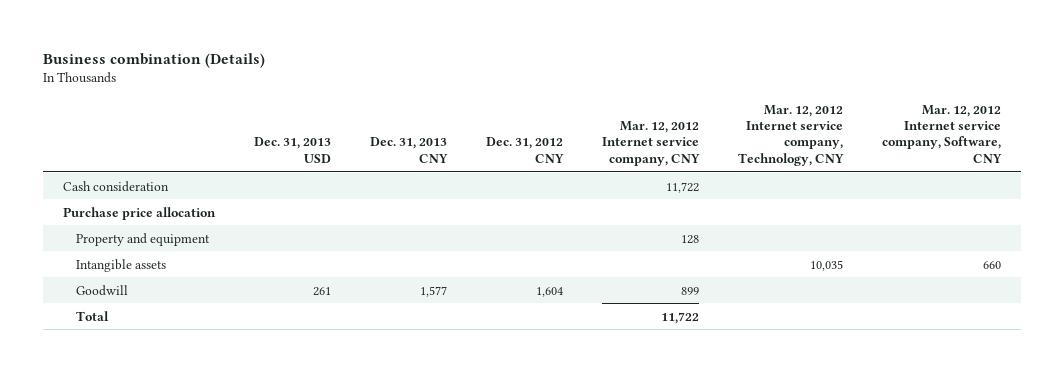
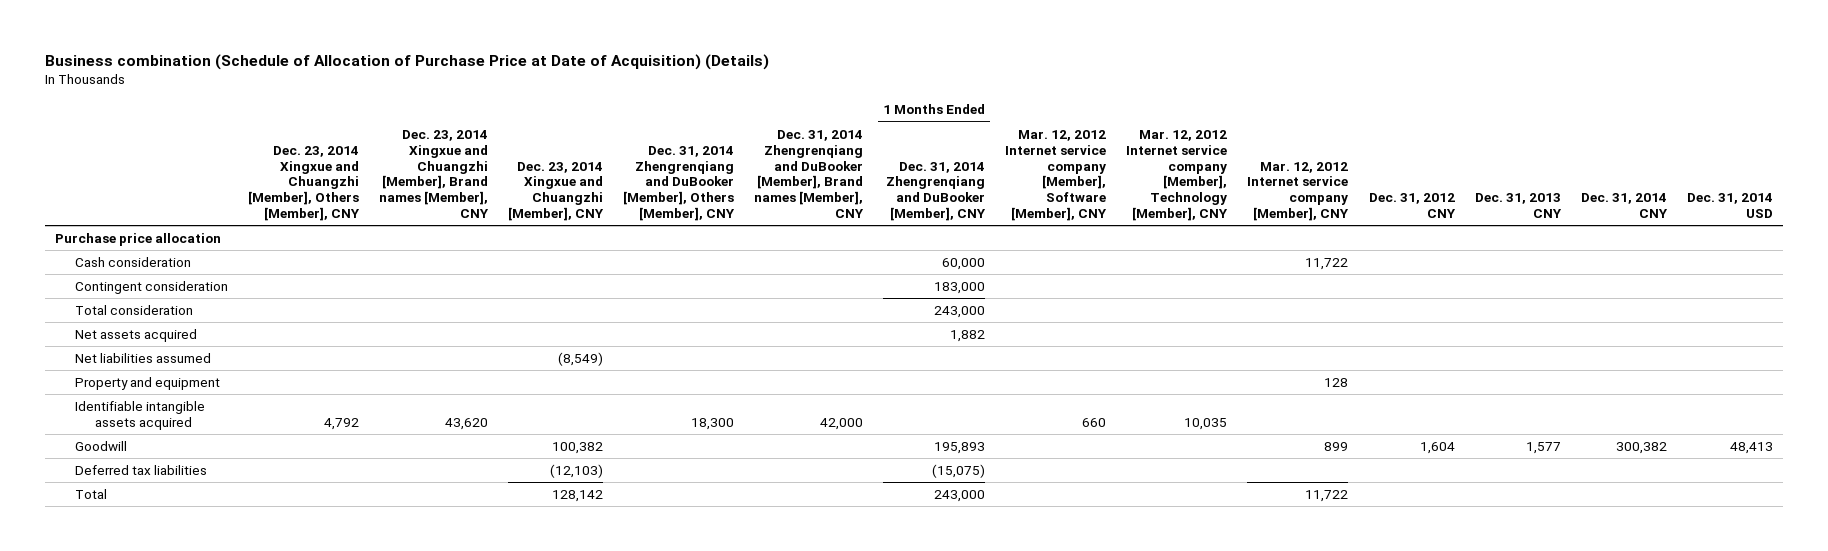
- Business combination (Details)
+ Business combination (Schedule of Allocation of Purchase Price at Date of Acquisition) (Details)
- | Dec. 31, 2013 USD | Dec. 31, 2013 CNY | Dec. 31, 2012 CNY | Mar. 12, 2012 Internet service company, CNY | Mar. 12, 2012 Internet service company, Technology, CNY | Mar. 12, 2012 Internet service company, Software, CNY
+ | Dec. 23, 2014 Xingxue and Chuangzhi [Member], Others [Member], CNY | Dec. 23, 2014 Xingxue and Chuangzhi [Member], Brand names [Member], CNY | Dec. 23, 2014 Xingxue and Chuangzhi [Member], CNY | Dec. 31, 2014 Zhengrenqiang and DuBooker [Member], Others [Member], CNY | Dec. 31, 2014 Zhengrenqiang and DuBooker [Member], Brand names [Member], CNY | 1 Months Ended Dec. 31, 2014 Zhengrenqiang and DuBooker [Member], CNY | Mar. 12, 2012 Internet service company [Member], Software [Member], CNY | Mar. 12, 2012 Internet service company [Member], Technology [Member], CNY | Mar. 12, 2012 Internet service company [Member], CNY | Dec. 31, 2012 CNY | Dec. 31, 2013 CNY | Dec. 31, 2014 CNY | Dec. 31, 2014 USD
moved down: Cash consideration | | | | | | 60,000 | | | 11,722 | | | |
+ Contingent consideration | | | | | | 183,000 | | | | | | |
+ Total consideration | | | | | | 243,000 | | | | | | |
+ Net assets acquired | | | | | | 1,882 | | | | | | |
+ Net liabilities assumed | | | (8,549) | | | | | | | | | |
- Intangible assets | | | | | 10,035 | 660
+ Identifiable intangible assets acquired | 4,792 | 43,620 | | 18,300 | 42,000 | | 660 | 10,035 | | | | |
+ Deferred tax liabilities | | | (12,103) | | | (15,075) | | | | | | |

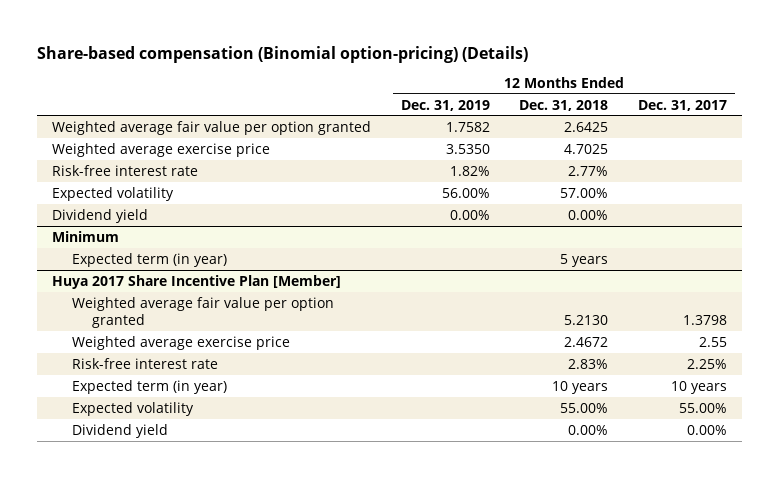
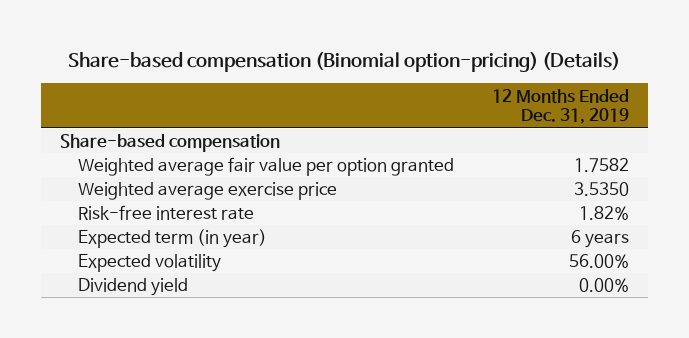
- | 12 Months Ended Dec. 31, 2019 | 12 Months Ended Dec. 31, 2018 | 12 Months Ended Dec. 31, 2017
+ | 12 Months Ended Dec. 31, 2019
+ Share-based compensation
+ Expected term (in year) | 6 years
- Minimum
- Expected term (in year) | | 5 years |
- Huya 2017 Share Incentive Plan [Member]
- Weighted average fair value per option granted | | 5.2130 | 1.3798
- Weighted average exercise price | | 2.4672 | 2.55
- Risk-free interest rate | | 2.83% | 2.25%
- Expected term (in year) | | 10 years | 10 years
- Expected volatility | | 55.00% | 55.00%
- Dividend yield | | 0.00% | 0.00%

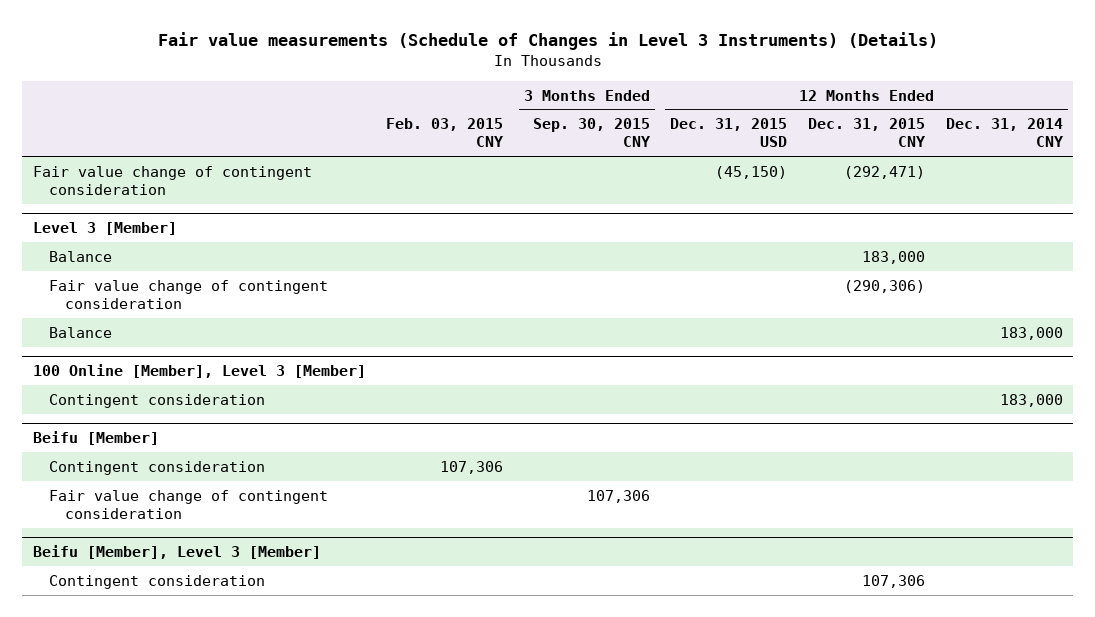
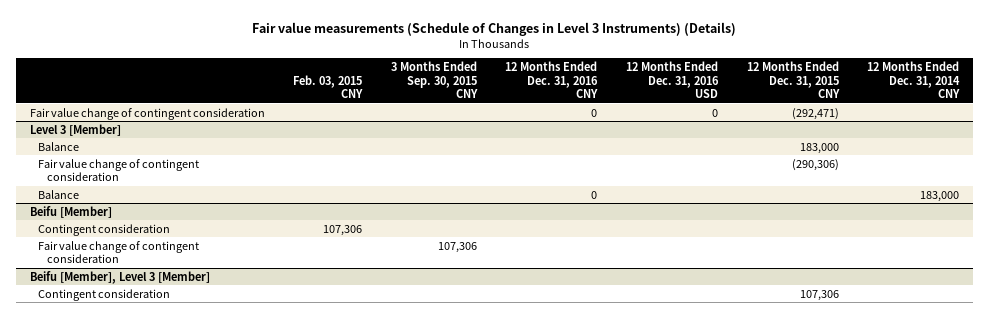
- | Feb. 03, 2015 CNY | 3 Months Ended Sep. 30, 2015 CNY | 12 Months Ended Dec. 31, 2015 USD | 12 Months Ended Dec. 31, 2015 CNY | 12 Months Ended Dec. 31, 2014 CNY
+ | Feb. 03, 2015 CNY | 3 Months Ended Sep. 30, 2015 CNY | 12 Months Ended Dec. 31, 2016 CNY | 12 Months Ended Dec. 31, 2016 USD | 12 Months Ended Dec. 31, 2015 CNY | 12 Months Ended Dec. 31, 2014 CNY
- 100 Online [Member], Level 3 [Member]
- Contingent consideration | | | | | 183,000

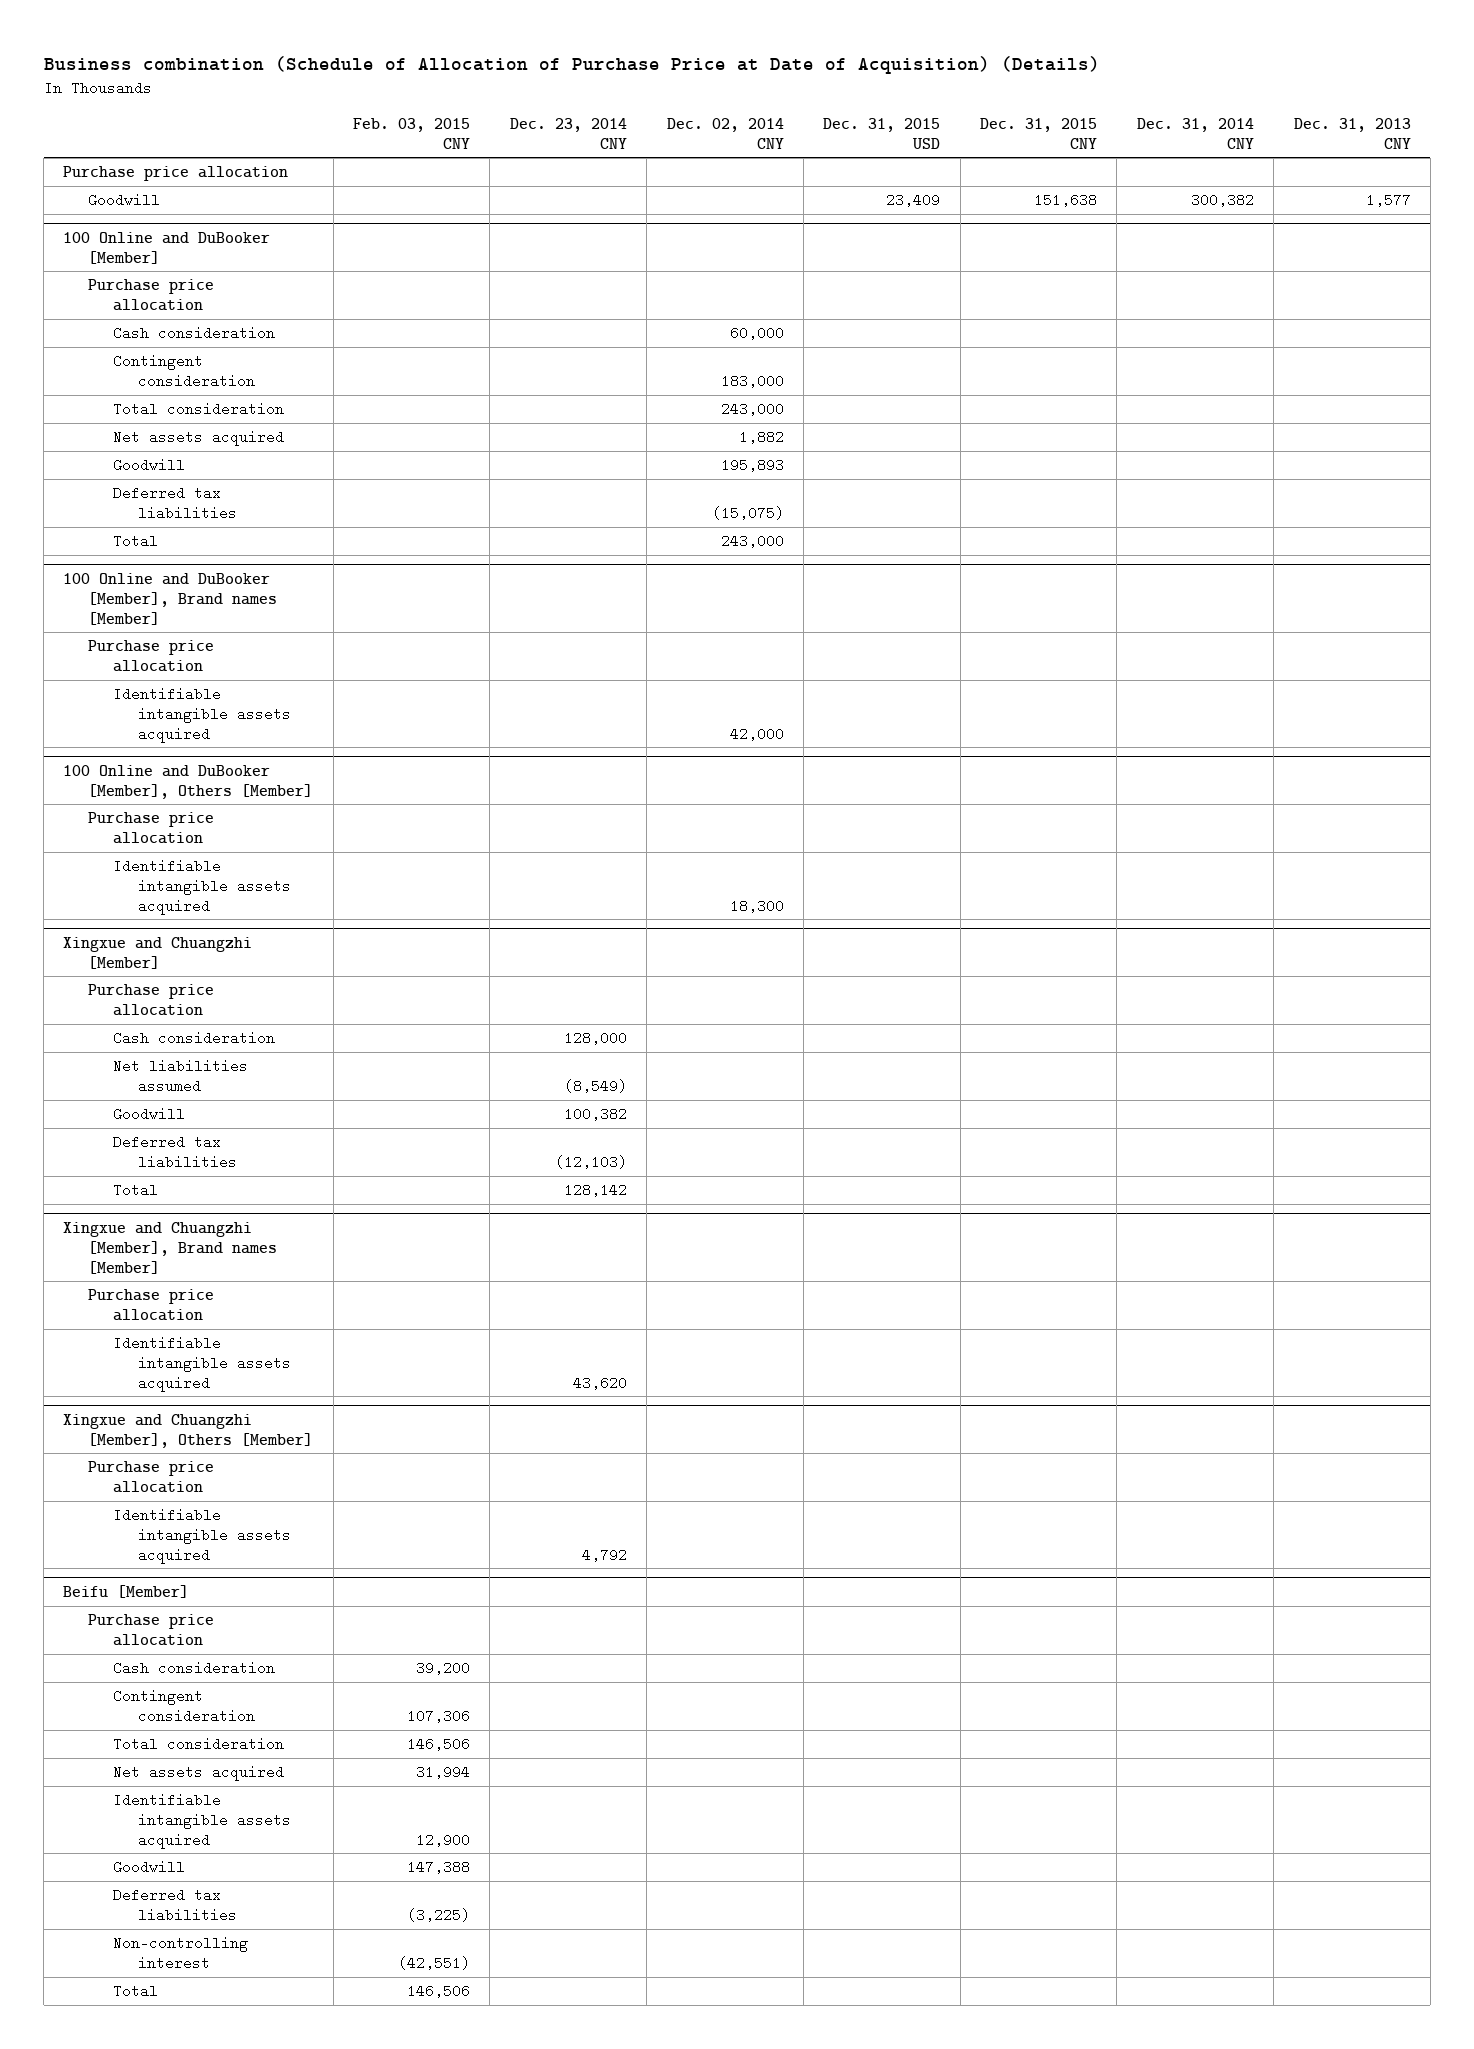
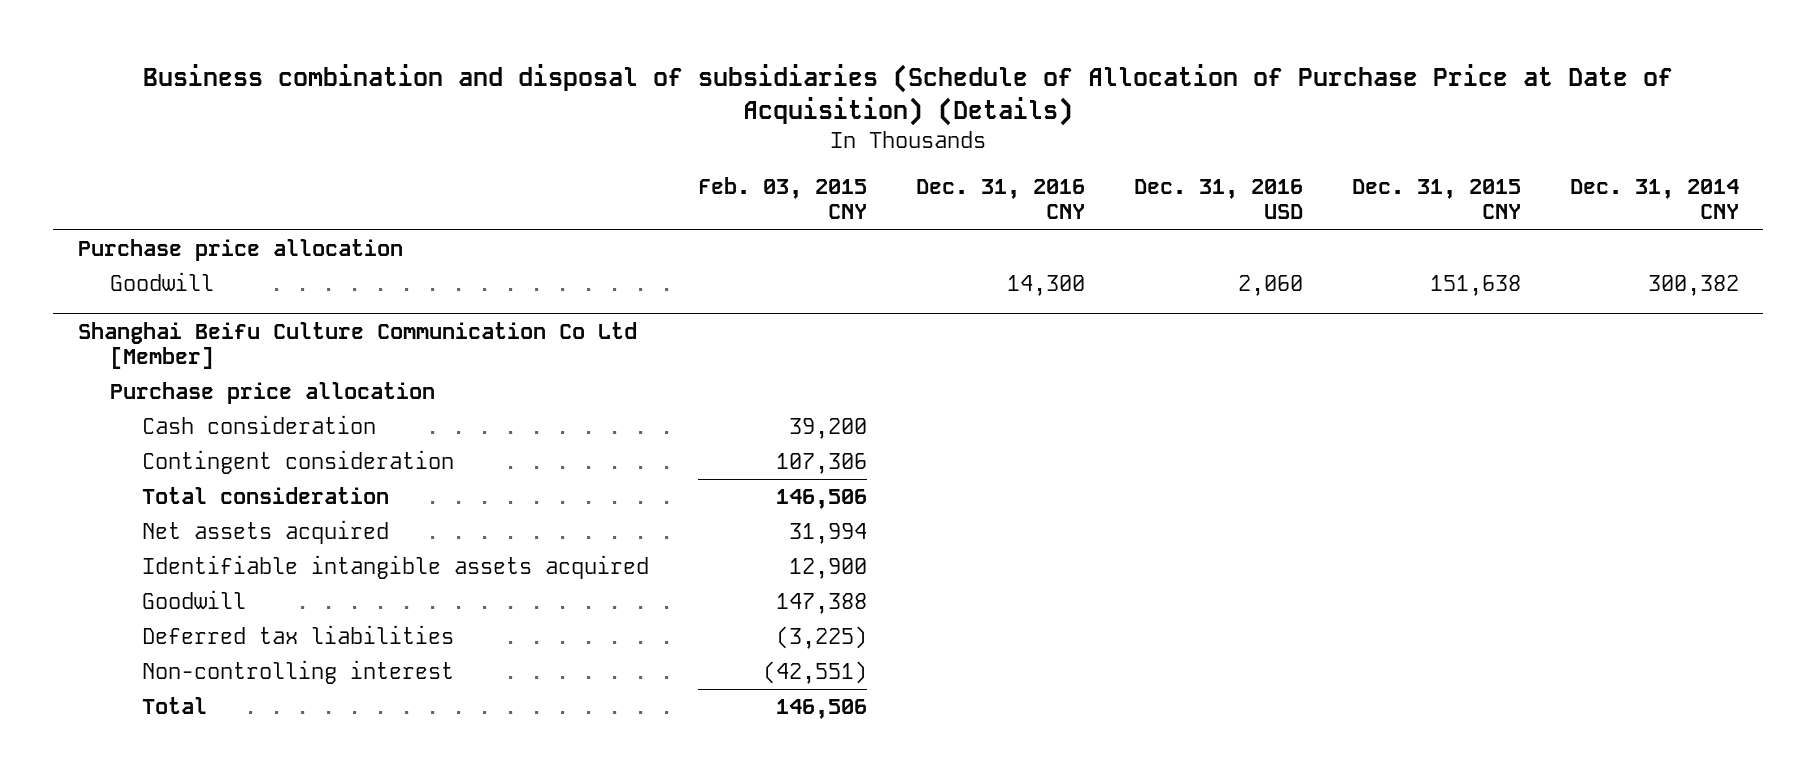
- Business combination (Schedule of Allocation of Purchase Price at Date of Acquisition) (Details)
+ Business combination and disposal of subsidiaries (Schedule of Allocation of Purchase Price at Date of Acquisition) (Details)
- | Feb. 03, 2015 CNY | Dec. 23, 2014 CNY | Dec. 02, 2014 CNY | Dec. 31, 2015 USD | Dec. 31, 2015 CNY | Dec. 31, 2014 CNY | Dec. 31, 2013 CNY
+ | Feb. 03, 2015 CNY | Dec. 31, 2016 CNY | Dec. 31, 2016 USD | Dec. 31, 2015 CNY | Dec. 31, 2014 CNY
- 100 Online and DuBooker [Member]
- Purchase price allocation
- Cash consideration | | | 60,000 | | | |
- Contingent consideration | | | 183,000 | | | |
- Total consideration | | | 243,000 | | | |
- Net assets acquired | | | 1,882 | | | |
- Goodwill | | | 195,893 | | | |
- Deferred tax liabilities | | | (15,075) | | | |
- Total | | | 243,000 | | | |
- 100 Online and DuBooker [Member], Brand names [Member]
- Purchase price allocation
- Identifiable intangible assets acquired | | | 42,000 | | | |
- 100 Online and DuBooker [Member], Others [Member]
- Purchase price allocation
- Identifiable intangible assets acquired | | | 18,300 | | | |
- Xingxue and Chuangzhi [Member]
- Purchase price allocation
- Cash consideration | | 128,000 | | | | |
- Net liabilities assumed | | (8,549) | | | | |
- Goodwill | | 100,382 | | | | |
- Deferred tax liabilities | | (12,103) | | | | |
- Total | | 128,142 | | | | |
- Xingxue and Chuangzhi [Member], Brand names [Member]
- Purchase price allocation
- Identifiable intangible assets acquired | | 43,620 | | | | |
- Xingxue and Chuangzhi [Member], Others [Member]
- Purchase price allocation
- Identifiable intangible assets acquired | | 4,792 | | | | |
- Beifu [Member]
+ Shanghai Beifu Culture Communication Co Ltd [Member]

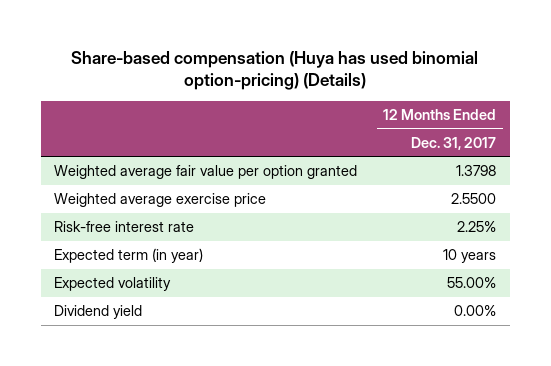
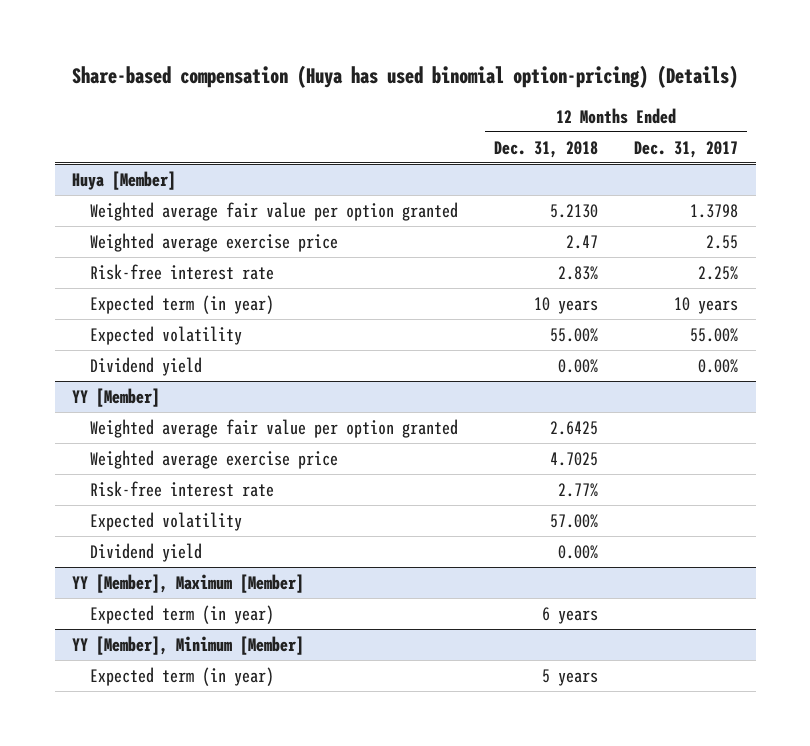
- | 12 Months Ended Dec. 31, 2017
+ | 12 Months Ended Dec. 31, 2018 | 12 Months Ended Dec. 31, 2017
+ Huya [Member]
- Weighted average exercise price | 2.5500
+ Weighted average exercise price | 2.47 | 2.55
+ YY [Member]
+ Weighted average fair value per option granted | 2.6425 |
+ Weighted average exercise price | 4.7025 |
+ Risk-free interest rate | 2.77% |
+ Expected volatility | 57.00% |
+ Dividend yield | 0.00% |
+ YY [Member], Maximum [Member]
+ Expected term (in year) | 6 years |
+ YY [Member], Minimum [Member]
+ Expected term (in year) | 5 years |

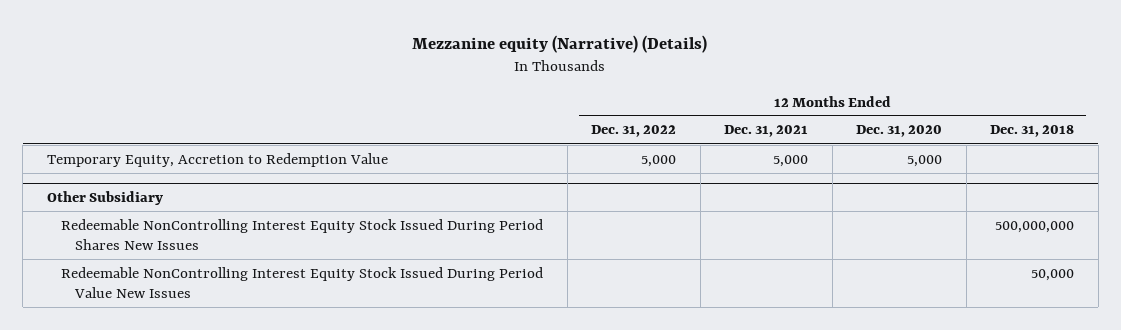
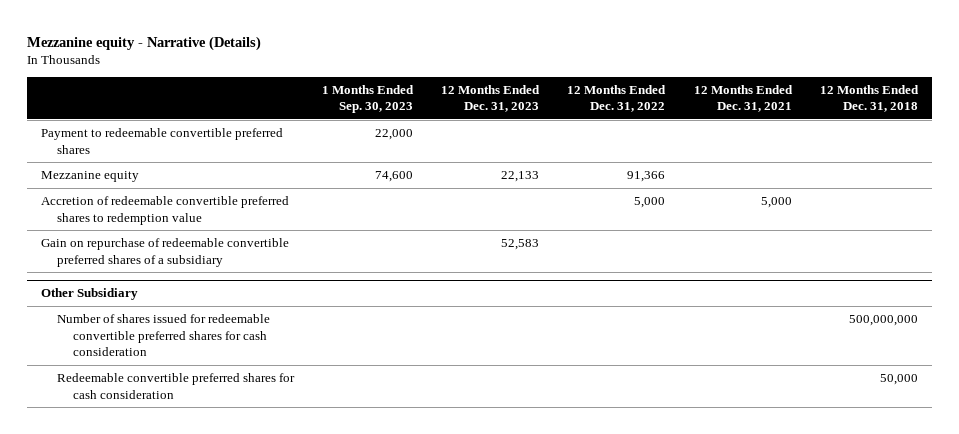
- Mezzanine equity (Narrative) (Details)
+ Mezzanine equity - Narrative (Details)
- | 12 Months Ended Dec. 31, 2022 | 12 Months Ended Dec. 31, 2021 | 12 Months Ended Dec. 31, 2020 | 12 Months Ended Dec. 31, 2018
+ | 1 Months Ended Sep. 30, 2023 | 12 Months Ended Dec. 31, 2023 | 12 Months Ended Dec. 31, 2022 | 12 Months Ended Dec. 31, 2021 | 12 Months Ended Dec. 31, 2018
- Temporary Equity, Accretion to Redemption Value | 5,000 | 5,000 | 5,000 |
+ Payment to redeemable convertible preferred shares | 22,000 | | | |
+ Mezzanine equity | 74,600 | 22,133 | 91,366 | |
+ Accretion of redeemable convertible preferred shares to redemption value | | | 5,000 | 5,000 |
+ Gain on repurchase of redeemable convertible preferred shares of a subsidiary | | 52,583 | | |
@ Other Subsidiary
- Redeemable NonControlling Interest Equity Stock Issued During Period Shares New Issues | | | | 500,000,000
- Redeemable NonControlling Interest Equity Stock Issued During Period Value New Issues | | | | 50,000
+ Number of shares issued for redeemable convertible preferred shares for cash consideration | | | | | 500,000,000
+ Redeemable convertible preferred shares for cash consideration | | | | | 50,000

